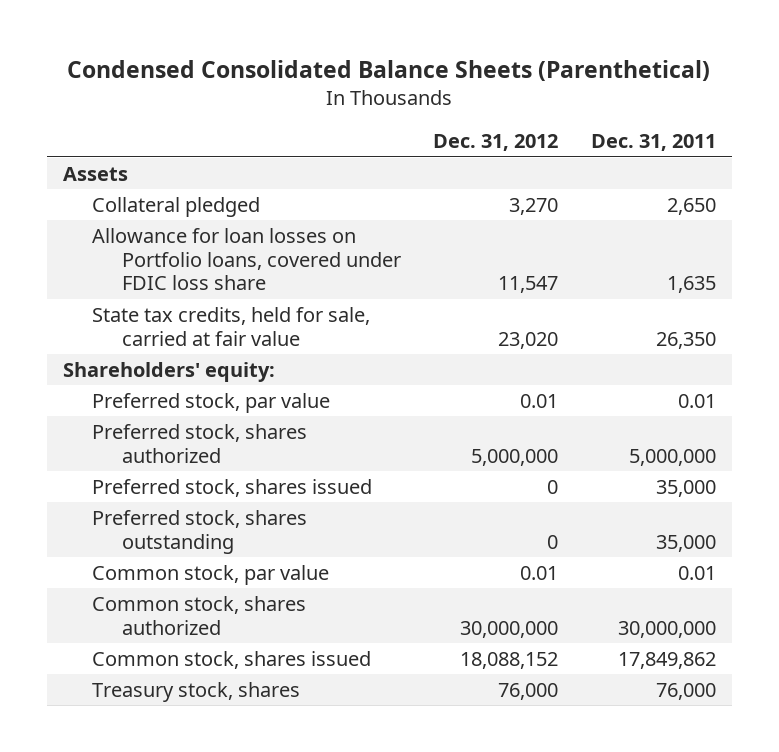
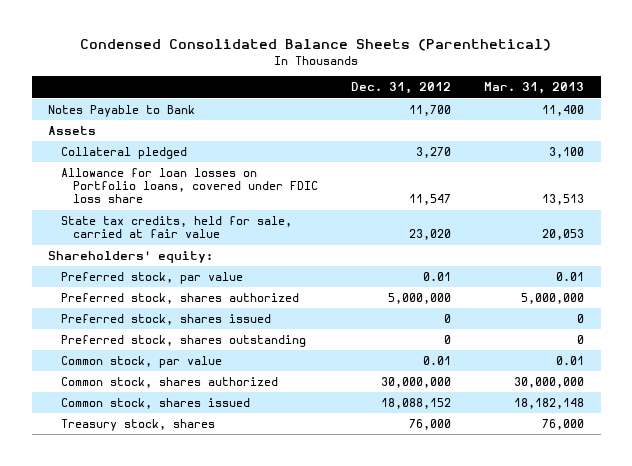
- | Dec. 31, 2012 | Dec. 31, 2011
+ | Dec. 31, 2012 | Mar. 31, 2013
+ Notes Payable to Bank | 11,700 | 11,400

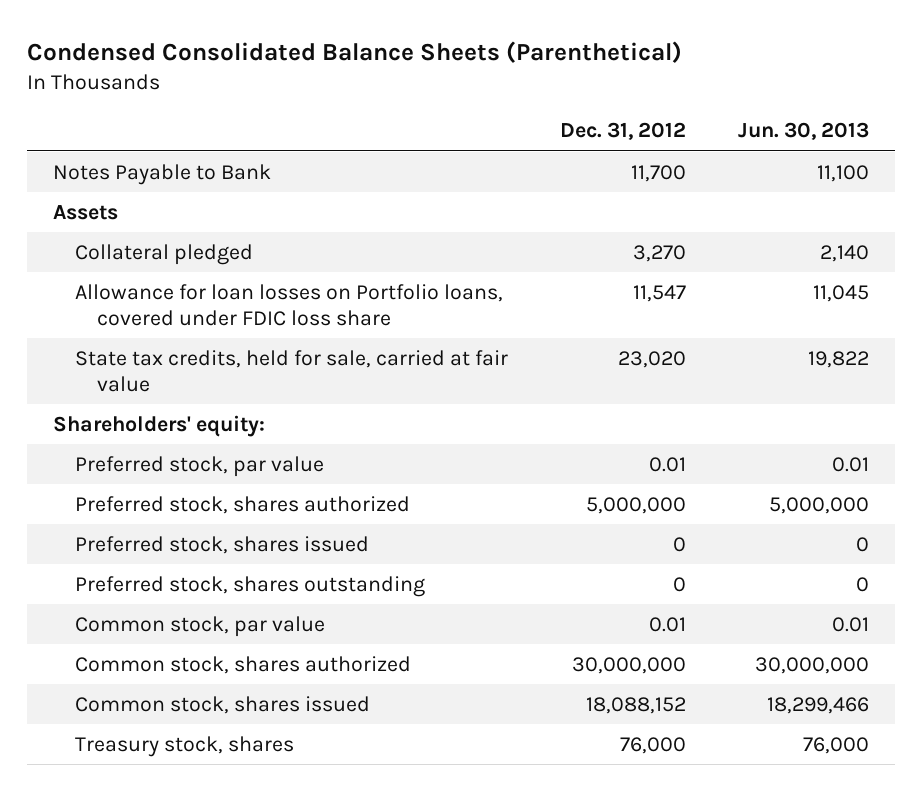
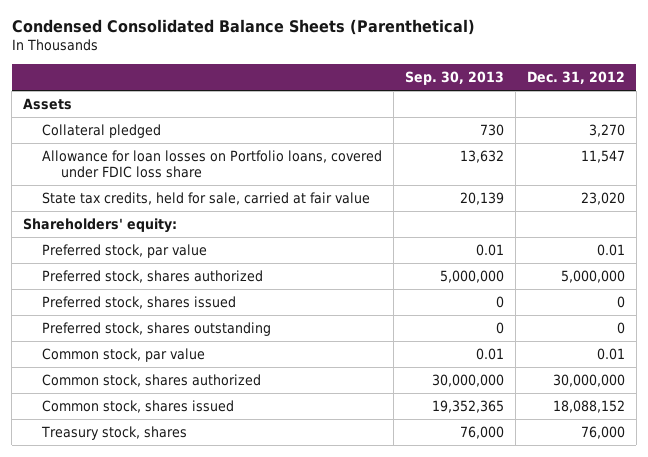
- | Dec. 31, 2012 | Jun. 30, 2013
+ | Sep. 30, 2013 | Dec. 31, 2012
- Notes Payable to Bank | 11,700 | 11,100

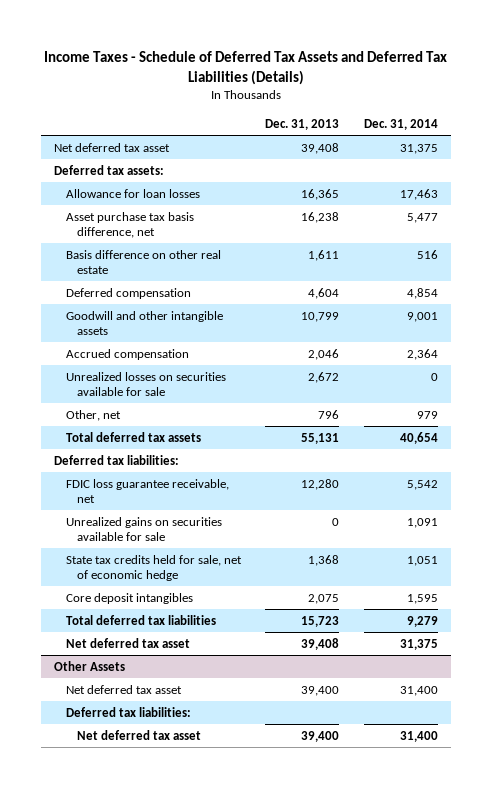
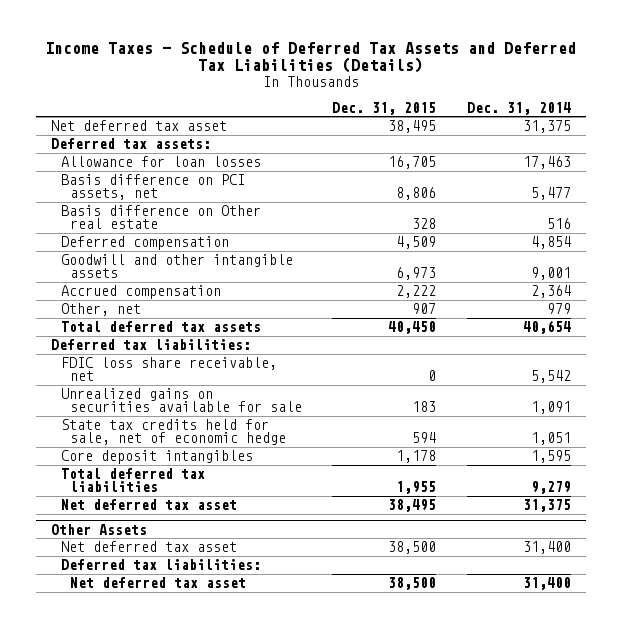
- | Dec. 31, 2013 | Dec. 31, 2014
+ | Dec. 31, 2015 | Dec. 31, 2014
- Asset purchase tax basis difference, net | 16,238 | 5,477
- Basis difference on other real estate | 1,611 | 516
+ Basis difference on PCI assets, net | 8,806 | 5,477
+ Basis difference on Other real estate | 328 | 516
- Unrealized losses on securities available for sale | 2,672 | 0
- FDIC loss guarantee receivable, net | 12,280 | 5,542
+ FDIC loss share receivable, net | 0 | 5,542

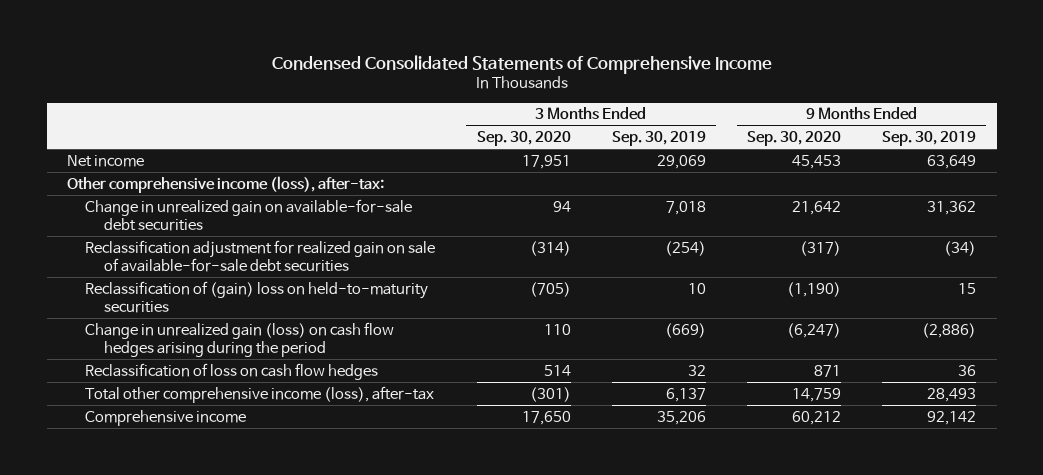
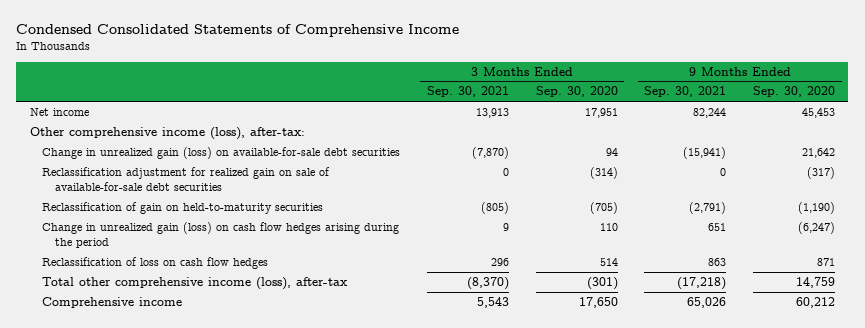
- | 3 Months Ended Sep. 30, 2020 | 3 Months Ended Sep. 30, 2019 | 9 Months Ended Sep. 30, 2020 | 9 Months Ended Sep. 30, 2019
+ | 3 Months Ended Sep. 30, 2021 | 3 Months Ended Sep. 30, 2020 | 9 Months Ended Sep. 30, 2021 | 9 Months Ended Sep. 30, 2020
- Change in unrealized gain on available-for-sale debt securities | 94 | 7,018 | 21,642 | 31,362
+ Change in unrealized gain (loss) on available-for-sale debt securities | (7,870) | 94 | (15,941) | 21,642
- Reclassification of (gain) loss on held-to-maturity securities | (705) | 10 | (1,190) | 15
+ Reclassification of gain on held-to-maturity securities | (805) | (705) | (2,791) | (1,190)

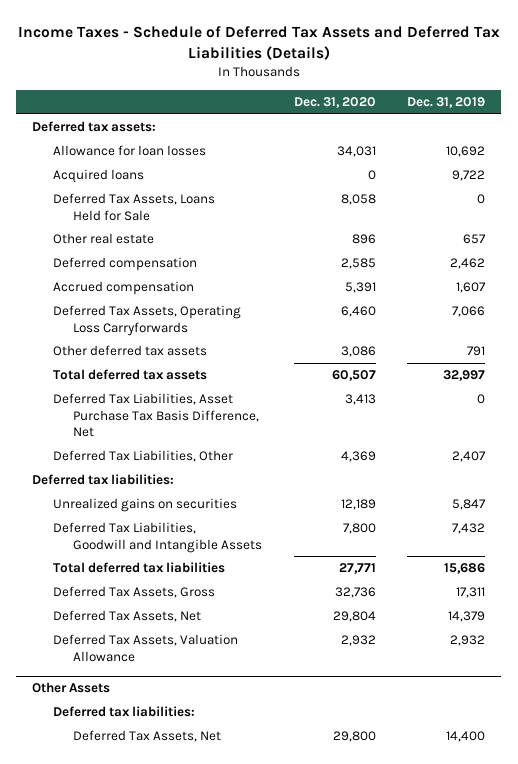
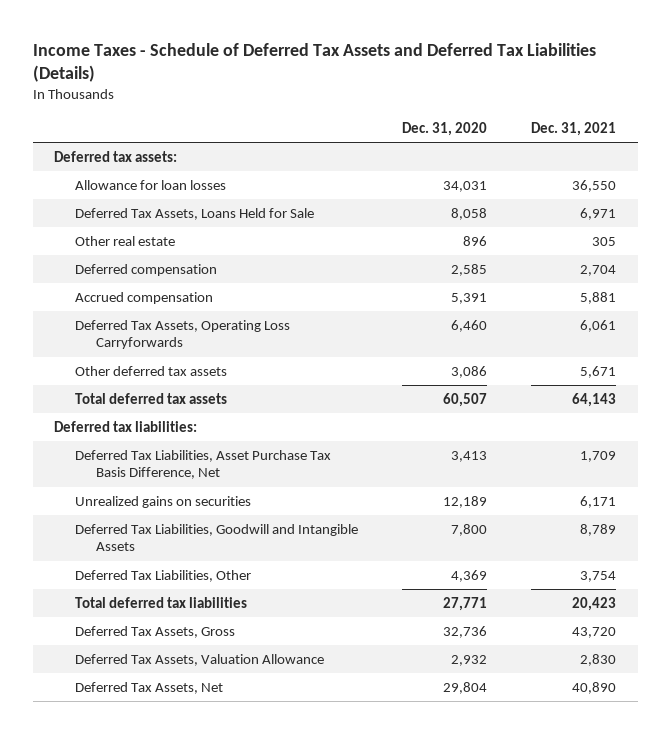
- | Dec. 31, 2020 | Dec. 31, 2019
+ | Dec. 31, 2020 | Dec. 31, 2021
- Acquired loans | 0 | 9,722
moved down: Deferred Tax Liabilities, Asset Purchase Tax Basis Difference, Net | 3,413 | 1,709
moved down: Deferred Tax Liabilities, Other | 4,369 | 3,754
- Other Assets
- Deferred tax liabilities:
- Deferred Tax Assets, Net | 29,800 | 14,400
moved down: Deferred Tax Assets, Net | 29,804 | 40,890

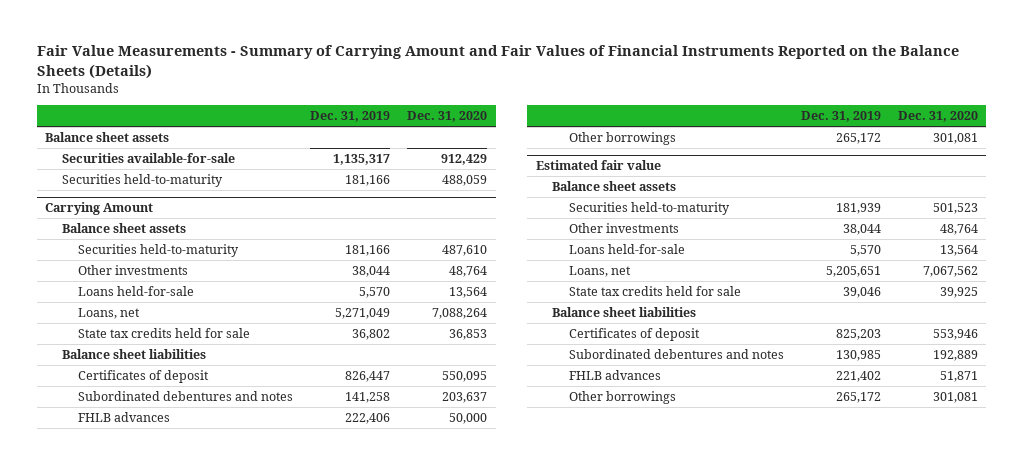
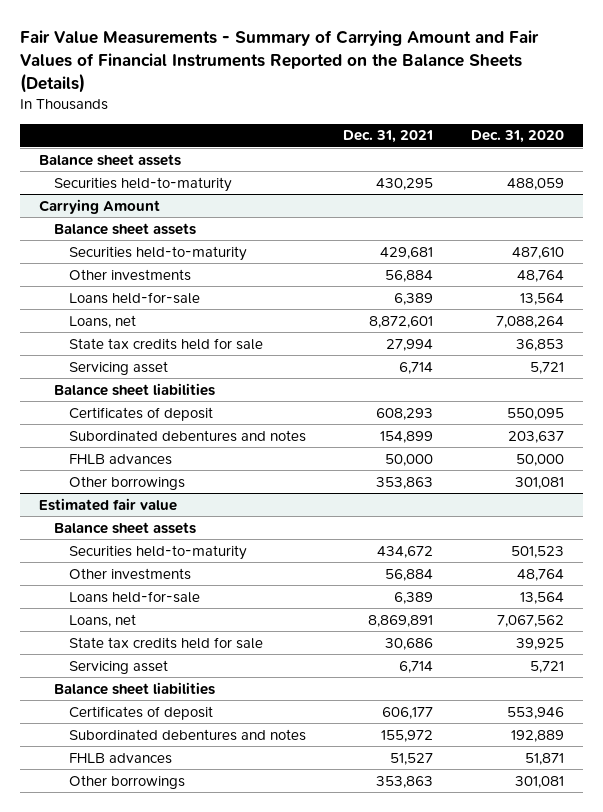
- | Dec. 31, 2019 | Dec. 31, 2020
+ | Dec. 31, 2021 | Dec. 31, 2020
- Securities available-for-sale | 1,135,317 | 912,429
@ Carrying Amount
+ Servicing asset | 6,714 | 5,721
@ Estimated fair value
+ Servicing asset | 6,714 | 5,721

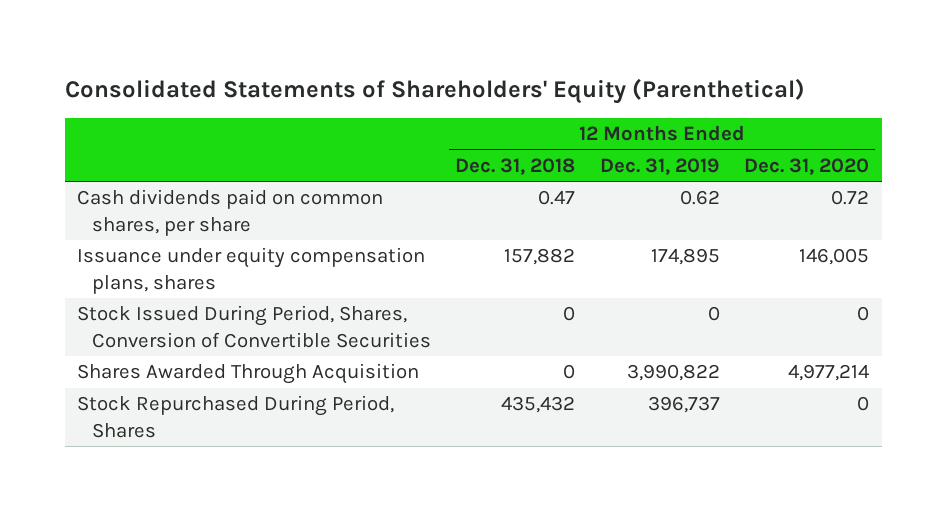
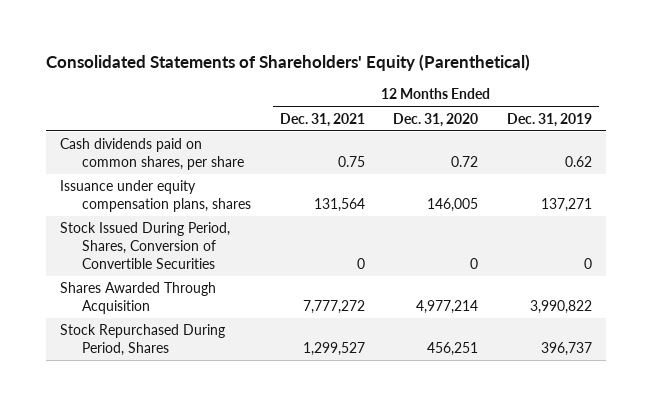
- | 12 Months Ended Dec. 31, 2018 | 12 Months Ended Dec. 31, 2019 | 12 Months Ended Dec. 31, 2020
+ | 12 Months Ended Dec. 31, 2021 | 12 Months Ended Dec. 31, 2020 | 12 Months Ended Dec. 31, 2019
- Issuance under equity compensation plans, shares | 157,882 | 174,895 | 146,005
+ Issuance under equity compensation plans, shares | 131,564 | 146,005 | 137,271
- Stock Repurchased During Period, Shares | 435,432 | 396,737 | 0
+ Stock Repurchased During Period, Shares | 1,299,527 | 456,251 | 396,737

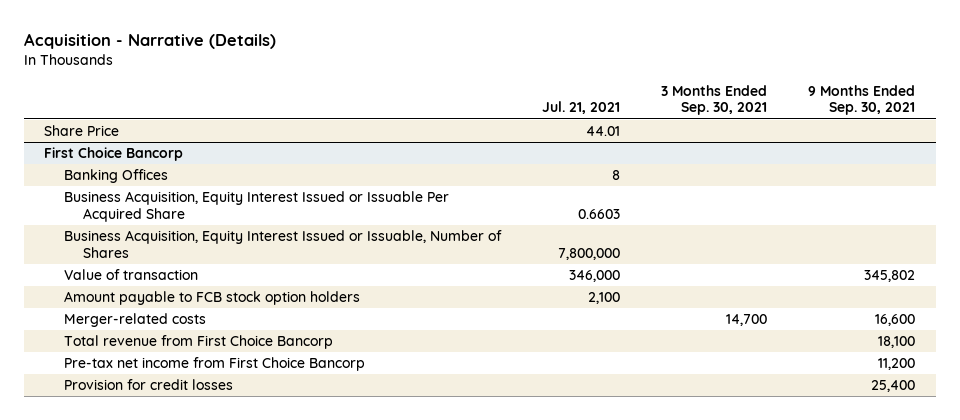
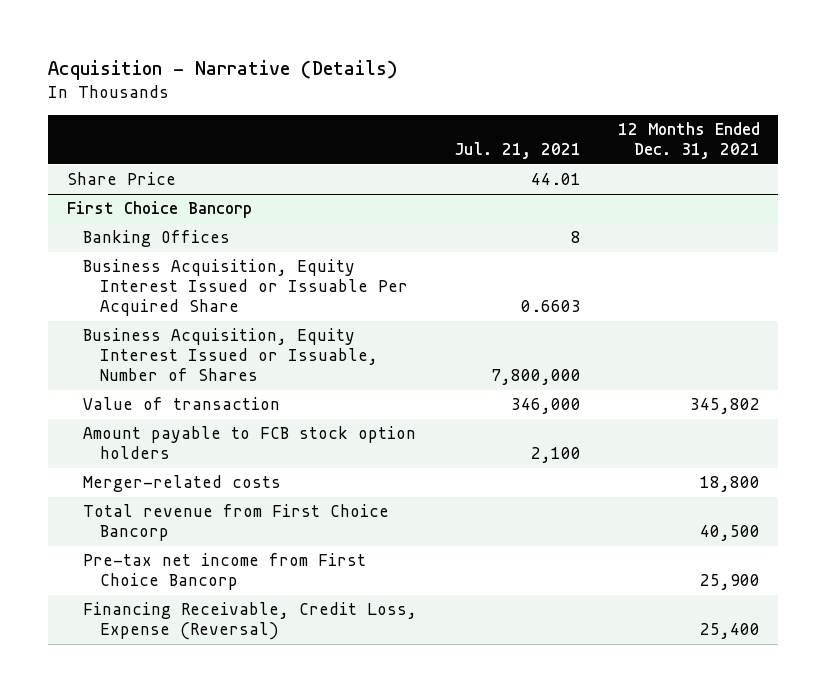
- | Jul. 21, 2021 | 3 Months Ended Sep. 30, 2021 | 9 Months Ended Sep. 30, 2021
+ | Jul. 21, 2021 | 12 Months Ended Dec. 31, 2021
@ First Choice Bancorp
- Provision for credit losses | | | 25,400
+ Financing Receivable, Credit Loss, Expense (Reversal) | | 25,400

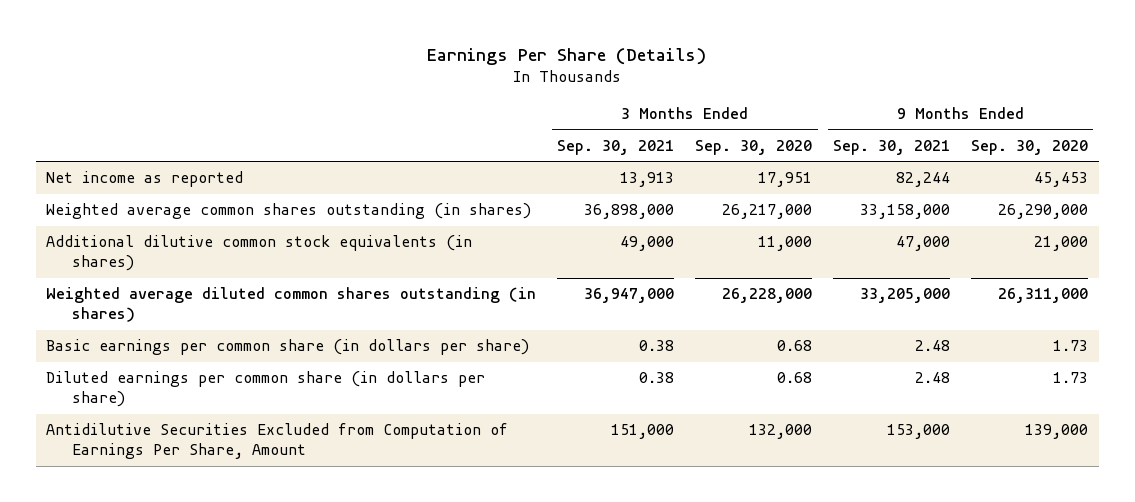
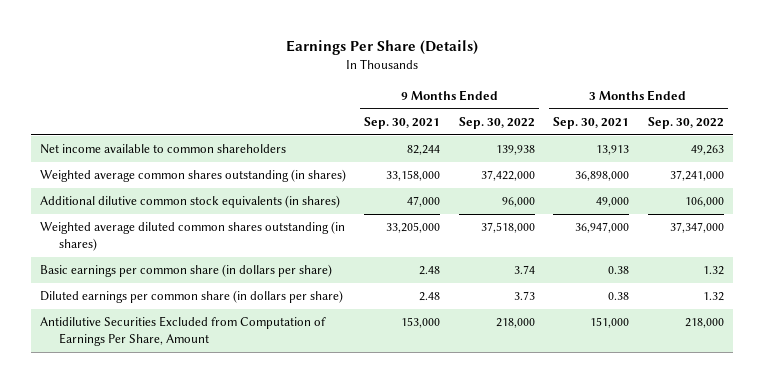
- | 3 Months Ended Sep. 30, 2021 | 3 Months Ended Sep. 30, 2020 | 9 Months Ended Sep. 30, 2021 | 9 Months Ended Sep. 30, 2020
+ | 9 Months Ended Sep. 30, 2021 | 9 Months Ended Sep. 30, 2022 | 3 Months Ended Sep. 30, 2021 | 3 Months Ended Sep. 30, 2022
- Net income as reported | 13,913 | 17,951 | 82,244 | 45,453
+ Net income available to common shareholders | 82,244 | 139,938 | 13,913 | 49,263

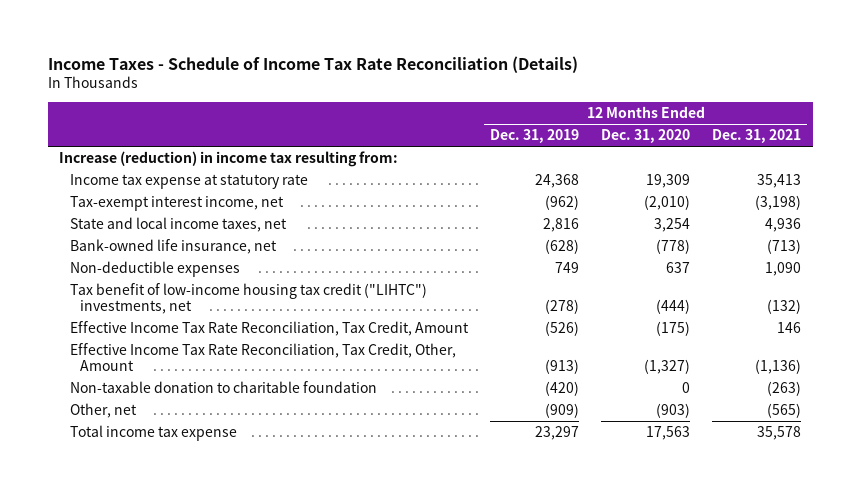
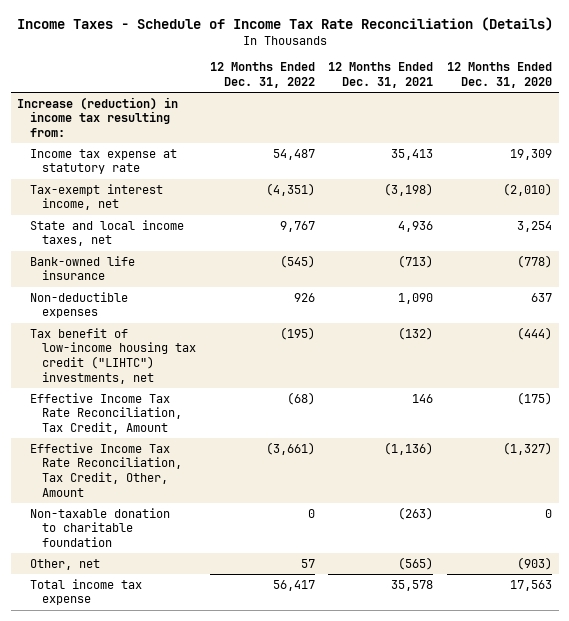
- | 12 Months Ended Dec. 31, 2019 | 12 Months Ended Dec. 31, 2020 | 12 Months Ended Dec. 31, 2021
+ | 12 Months Ended Dec. 31, 2022 | 12 Months Ended Dec. 31, 2021 | 12 Months Ended Dec. 31, 2020
- Bank-owned life insurance, net | (628) | (778) | (713)
+ Bank-owned life insurance | (545) | (713) | (778)

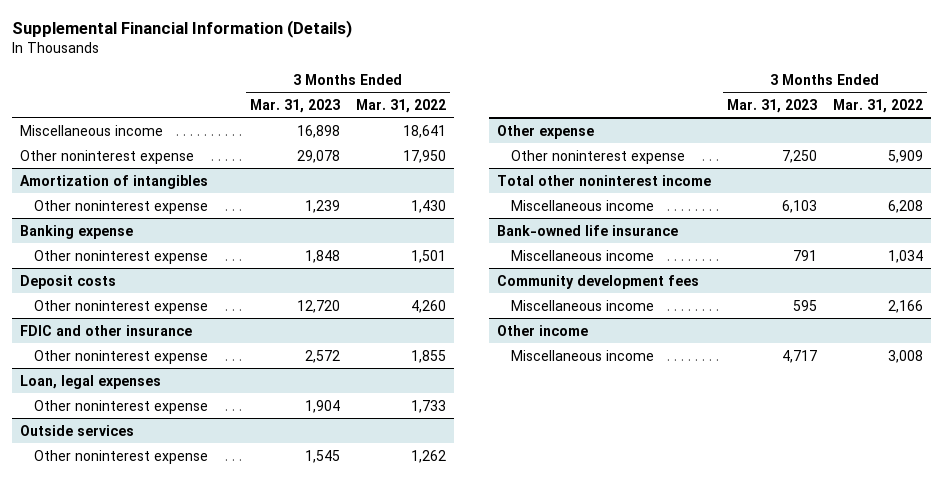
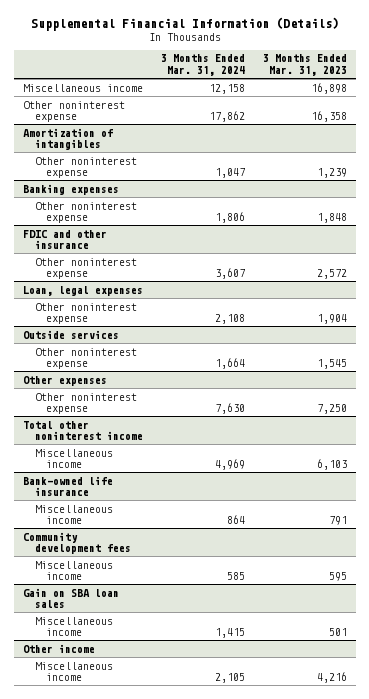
- | 3 Months Ended Mar. 31, 2023 | 3 Months Ended Mar. 31, 2022
+ | 3 Months Ended Mar. 31, 2024 | 3 Months Ended Mar. 31, 2023
- Other noninterest expense | 29,078 | 17,950
+ Other noninterest expense | 17,862 | 16,358
- Banking expense
+ Banking expenses
- Deposit costs
- Other noninterest expense | 12,720 | 4,260
- Other expense
+ Other expenses
+ Gain on SBA loan sales
+ Miscellaneous income | 1,415 | 501
@ Other income
- Miscellaneous income | 4,717 | 3,008
+ Miscellaneous income | 2,105 | 4,216

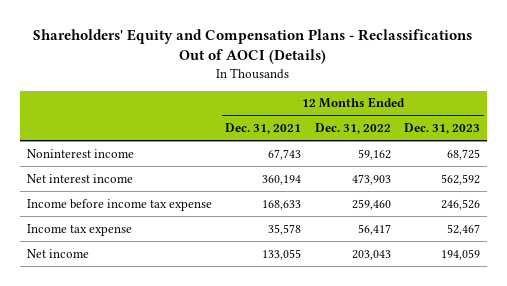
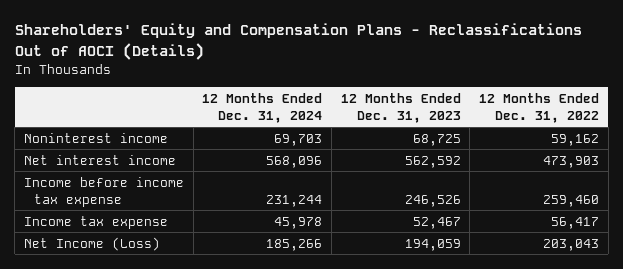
- | 12 Months Ended Dec. 31, 2021 | 12 Months Ended Dec. 31, 2022 | 12 Months Ended Dec. 31, 2023
+ | 12 Months Ended Dec. 31, 2024 | 12 Months Ended Dec. 31, 2023 | 12 Months Ended Dec. 31, 2022
- Net income | 133,055 | 203,043 | 194,059
+ Net Income (Loss) | 185,266 | 194,059 | 203,043

